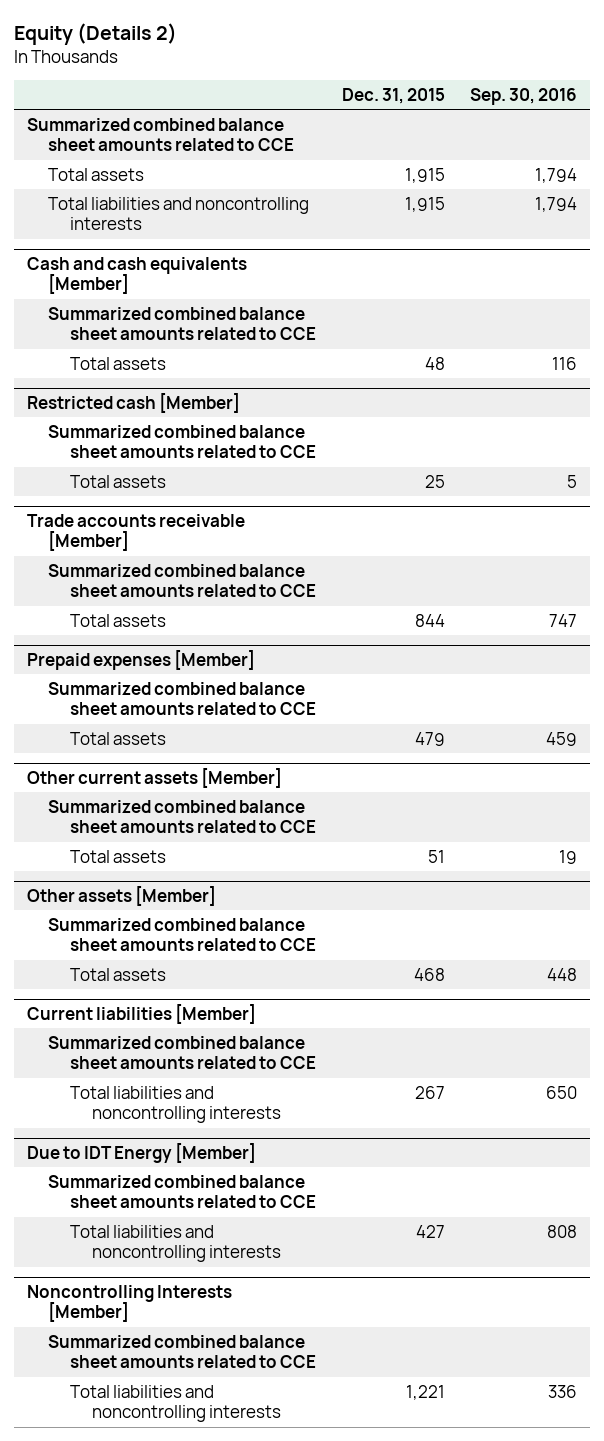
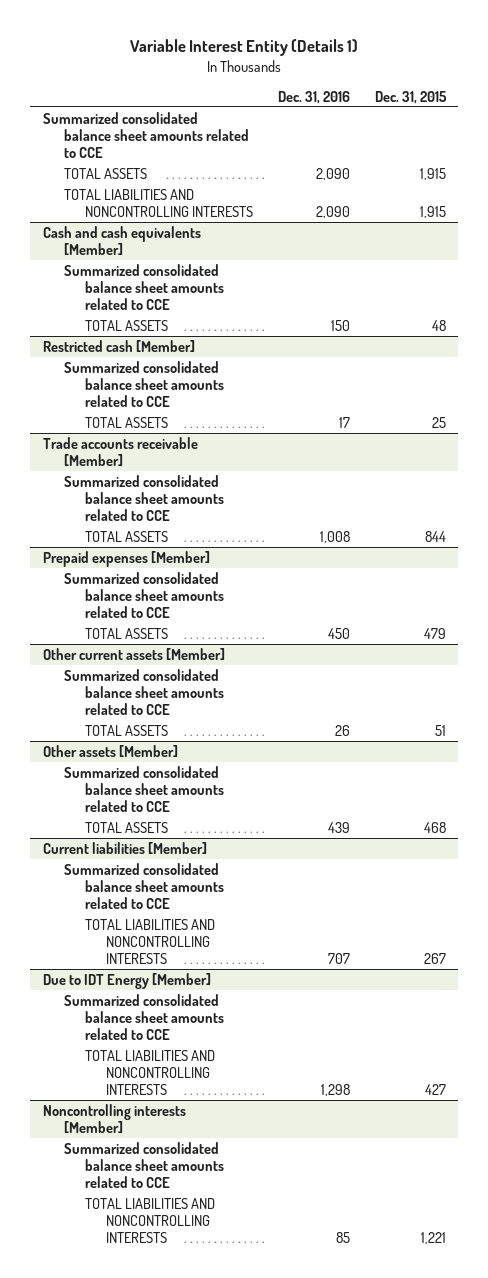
- Equity (Details 2)
+ Variable Interest Entity (Details 1)
- | Dec. 31, 2015 | Sep. 30, 2016
+ | Dec. 31, 2016 | Dec. 31, 2015
- Summarized combined balance sheet amounts related to CCE
- Total assets | 1,915 | 1,794
- Total liabilities and noncontrolling interests | 1,915 | 1,794
+ Summarized consolidated balance sheet amounts related to CCE
+ TOTAL ASSETS | 2,090 | 1,915
+ TOTAL LIABILITIES AND NONCONTROLLING INTERESTS | 2,090 | 1,915
@ Cash and cash equivalents [Member]
- Summarized combined balance sheet amounts related to CCE
- Total assets | 48 | 116
+ Summarized consolidated balance sheet amounts related to CCE
+ TOTAL ASSETS | 150 | 48
@ Restricted cash [Member]
- Summarized combined balance sheet amounts related to CCE
- Total assets | 25 | 5
+ Summarized consolidated balance sheet amounts related to CCE
+ TOTAL ASSETS | 17 | 25
@ Trade accounts receivable [Member]
- Summarized combined balance sheet amounts related to CCE
- Total assets | 844 | 747
+ Summarized consolidated balance sheet amounts related to CCE
+ TOTAL ASSETS | 1,008 | 844
@ Prepaid expenses [Member]
- Summarized combined balance sheet amounts related to CCE
- Total assets | 479 | 459
+ Summarized consolidated balance sheet amounts related to CCE
+ TOTAL ASSETS | 450 | 479
@ Other current assets [Member]
- Summarized combined balance sheet amounts related to CCE
- Total assets | 51 | 19
+ Summarized consolidated balance sheet amounts related to CCE
+ TOTAL ASSETS | 26 | 51
@ Other assets [Member]
- Summarized combined balance sheet amounts related to CCE
- Total assets | 468 | 448
+ Summarized consolidated balance sheet amounts related to CCE
+ TOTAL ASSETS | 439 | 468
@ Current liabilities [Member]
- Summarized combined balance sheet amounts related to CCE
- Total liabilities and noncontrolling interests | 267 | 650
+ Summarized consolidated balance sheet amounts related to CCE
+ TOTAL LIABILITIES AND NONCONTROLLING INTERESTS | 707 | 267
@ Due to IDT Energy [Member]
- Summarized combined balance sheet amounts related to CCE
- Total liabilities and noncontrolling interests | 427 | 808
- Noncontrolling Interests [Member]
- Summarized combined balance sheet amounts related to CCE
- Total liabilities and noncontrolling interests | 1,221 | 336
@ Due to IDT Energy [Member]
+ Summarized consolidated balance sheet amounts related to CCE
+ TOTAL LIABILITIES AND NONCONTROLLING INTERESTS | 1,298 | 427
+ Noncontrolling interests [Member]
+ Summarized consolidated balance sheet amounts related to CCE
+ TOTAL LIABILITIES AND NONCONTROLLING INTERESTS | 85 | 1,221

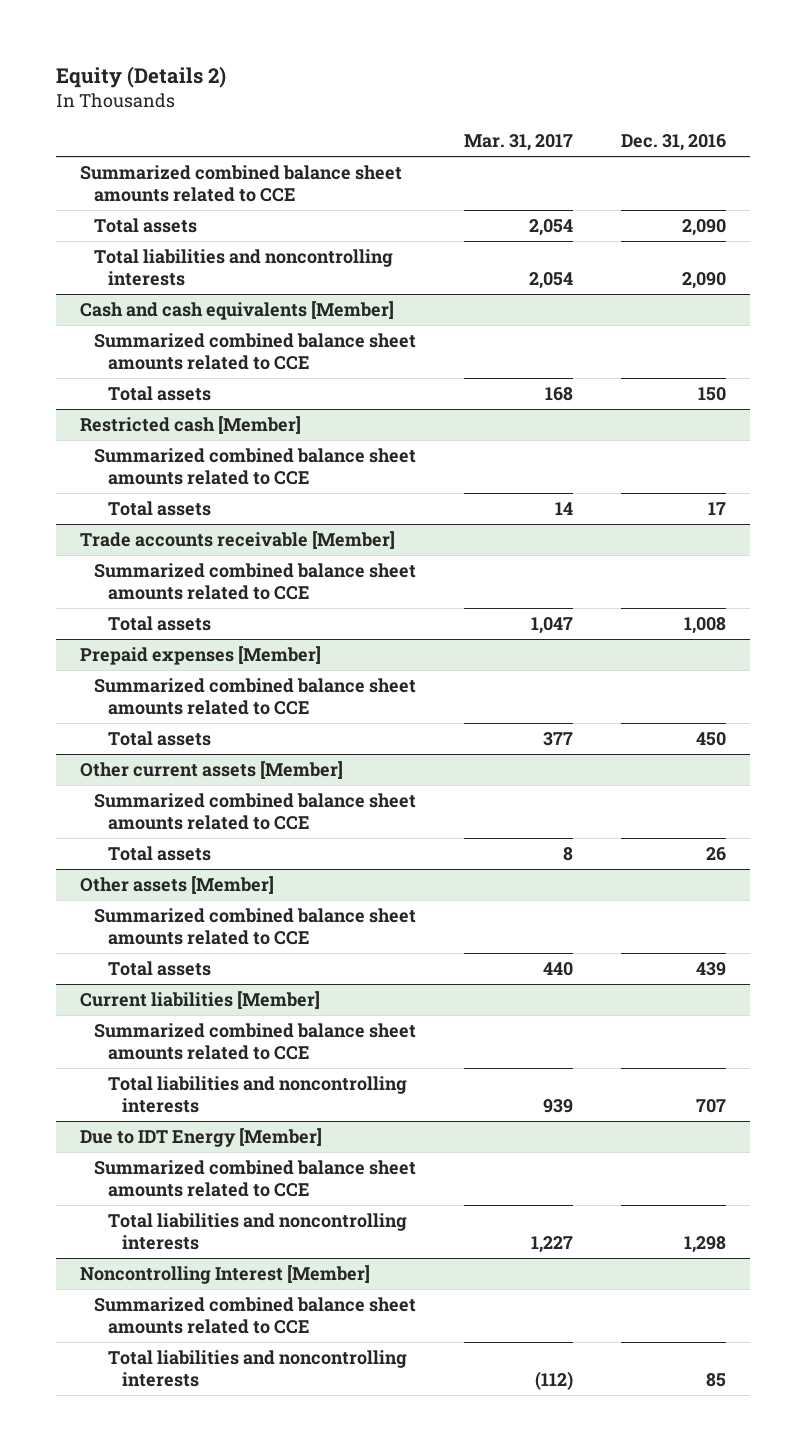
- Variable Interest Entity (Details 1)
+ Equity (Details 2)
- | Dec. 31, 2016 | Dec. 31, 2015
+ | Mar. 31, 2017 | Dec. 31, 2016
- Summarized consolidated balance sheet amounts related to CCE
- TOTAL ASSETS | 2,090 | 1,915
- TOTAL LIABILITIES AND NONCONTROLLING INTERESTS | 2,090 | 1,915
+ Summarized combined balance sheet amounts related to CCE
+ Total assets | 2,054 | 2,090
+ Total liabilities and noncontrolling interests | 2,054 | 2,090
@ Cash and cash equivalents [Member]
- Summarized consolidated balance sheet amounts related to CCE
- TOTAL ASSETS | 150 | 48
+ Summarized combined balance sheet amounts related to CCE
+ Total assets | 168 | 150
@ Restricted cash [Member]
- Summarized consolidated balance sheet amounts related to CCE
- TOTAL ASSETS | 17 | 25
+ Summarized combined balance sheet amounts related to CCE
+ Total assets | 14 | 17
@ Trade accounts receivable [Member]
- Summarized consolidated balance sheet amounts related to CCE
- TOTAL ASSETS | 1,008 | 844
+ Summarized combined balance sheet amounts related to CCE
+ Total assets | 1,047 | 1,008
@ Prepaid expenses [Member]
- Summarized consolidated balance sheet amounts related to CCE
- TOTAL ASSETS | 450 | 479
+ Summarized combined balance sheet amounts related to CCE
+ Total assets | 377 | 450
@ Other current assets [Member]
- Summarized consolidated balance sheet amounts related to CCE
- TOTAL ASSETS | 26 | 51
+ Summarized combined balance sheet amounts related to CCE
+ Total assets | 8 | 26
@ Other assets [Member]
- Summarized consolidated balance sheet amounts related to CCE
- TOTAL ASSETS | 439 | 468
+ Summarized combined balance sheet amounts related to CCE
+ Total assets | 440 | 439
@ Current liabilities [Member]
- Summarized consolidated balance sheet amounts related to CCE
- TOTAL LIABILITIES AND NONCONTROLLING INTERESTS | 707 | 267
+ Summarized combined balance sheet amounts related to CCE
+ Total liabilities and noncontrolling interests | 939 | 707
@ Due to IDT Energy [Member]
- Summarized consolidated balance sheet amounts related to CCE
- TOTAL LIABILITIES AND NONCONTROLLING INTERESTS | 1,298 | 427
- Noncontrolling interests [Member]
- Summarized consolidated balance sheet amounts related to CCE
- TOTAL LIABILITIES AND NONCONTROLLING INTERESTS | 85 | 1,221
@ Due to IDT Energy [Member]
+ Summarized combined balance sheet amounts related to CCE
+ Total liabilities and noncontrolling interests | 1,227 | 1,298
+ Noncontrolling Interest [Member]
+ Summarized combined balance sheet amounts related to CCE
+ Total liabilities and noncontrolling interests | (112) | 85

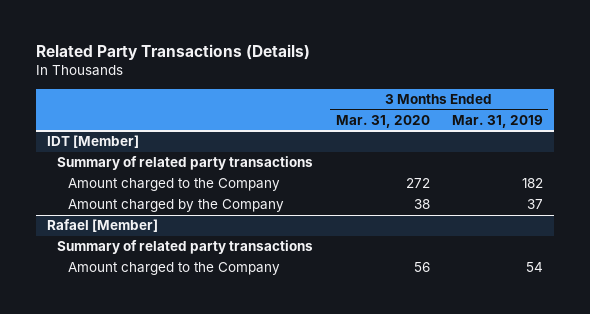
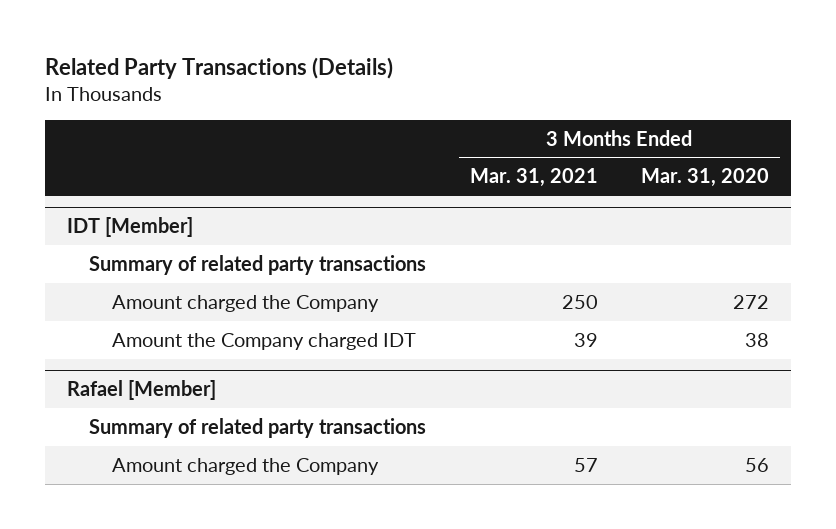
- | 3 Months Ended Mar. 31, 2020 | 3 Months Ended Mar. 31, 2019
+ | 3 Months Ended Mar. 31, 2021 | 3 Months Ended Mar. 31, 2020
@ IDT [Member]
- Amount charged to the Company | 272 | 182
- Amount charged by the Company | 38 | 37
+ Amount charged the Company | 250 | 272
+ Amount the Company charged IDT | 39 | 38
@ Rafael [Member]
- Amount charged to the Company | 56 | 54
+ Amount charged the Company | 57 | 56

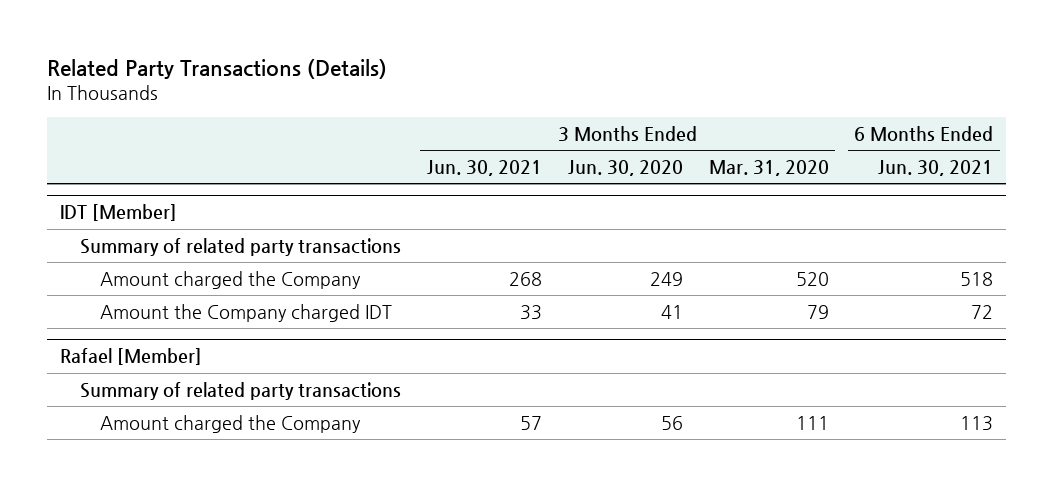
- | 3 Months Ended Mar. 31, 2021 | 3 Months Ended Mar. 31, 2020
+ | 3 Months Ended Jun. 30, 2021 | 3 Months Ended Jun. 30, 2020 | 3 Months Ended Mar. 31, 2020 | 6 Months Ended Jun. 30, 2021
@ IDT [Member]
- Amount charged the Company | 250 | 272
- Amount the Company charged IDT | 39 | 38
+ Amount charged the Company | 268 | 249 | 520 | 518
+ Amount the Company charged IDT | 33 | 41 | 79 | 72
@ Rafael [Member]
- Amount charged the Company | 57 | 56
+ Amount charged the Company | 57 | 56 | 111 | 113

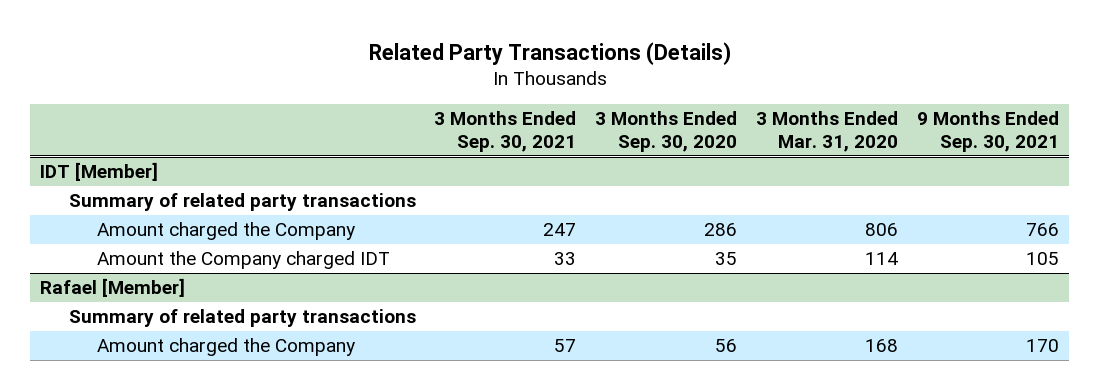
- | 3 Months Ended Jun. 30, 2021 | 3 Months Ended Jun. 30, 2020 | 3 Months Ended Mar. 31, 2020 | 6 Months Ended Jun. 30, 2021
+ | 3 Months Ended Sep. 30, 2021 | 3 Months Ended Sep. 30, 2020 | 3 Months Ended Mar. 31, 2020 | 9 Months Ended Sep. 30, 2021
@ IDT [Member]
- Amount charged the Company | 268 | 249 | 520 | 518
- Amount the Company charged IDT | 33 | 41 | 79 | 72
+ Amount charged the Company | 247 | 286 | 806 | 766
+ Amount the Company charged IDT | 33 | 35 | 114 | 105
@ Rafael [Member]
- Amount charged the Company | 57 | 56 | 111 | 113
+ Amount charged the Company | 57 | 56 | 168 | 170

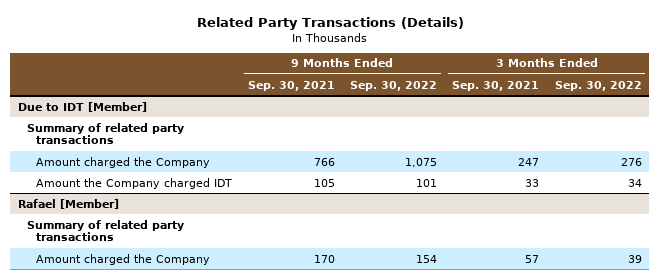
- | 3 Months Ended Sep. 30, 2021 | 3 Months Ended Sep. 30, 2020 | 3 Months Ended Mar. 31, 2020 | 9 Months Ended Sep. 30, 2021
+ | 9 Months Ended Sep. 30, 2021 | 9 Months Ended Sep. 30, 2022 | 3 Months Ended Sep. 30, 2021 | 3 Months Ended Sep. 30, 2022
- IDT [Member]
+ Due to IDT [Member]

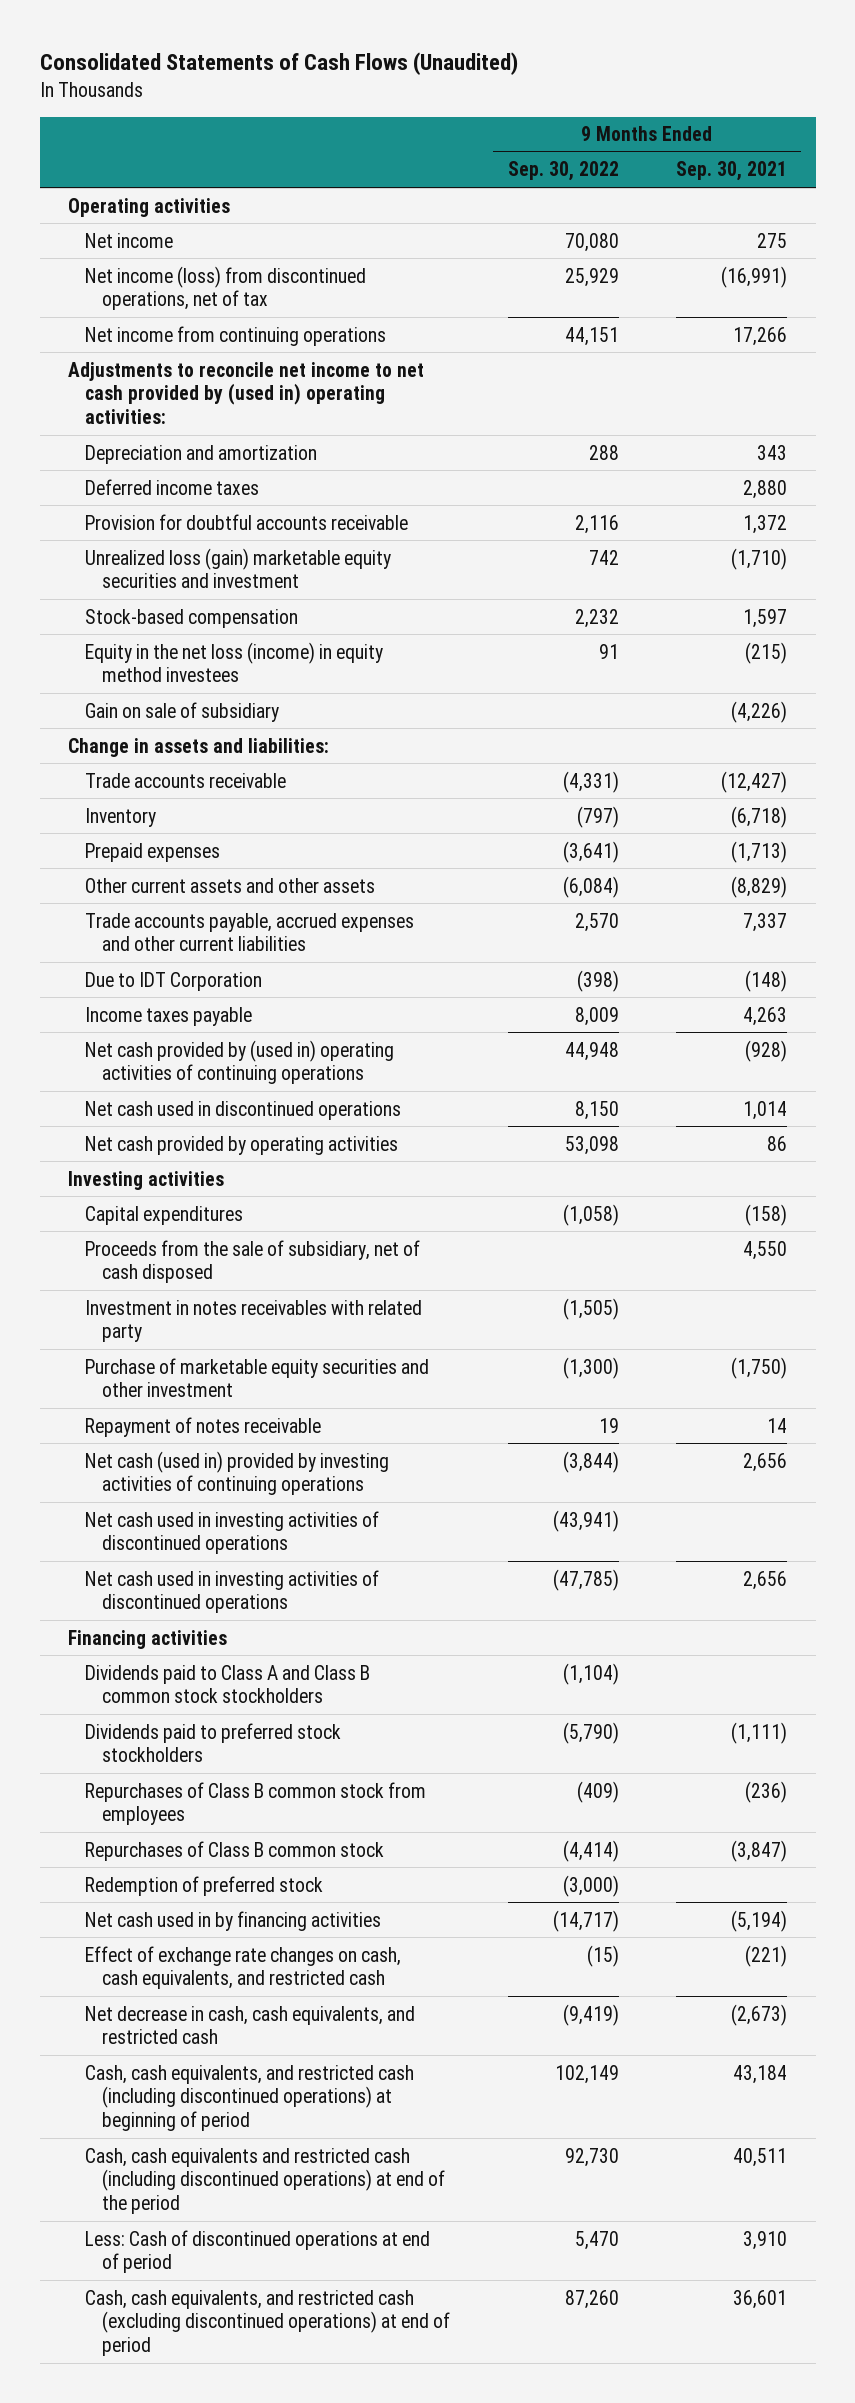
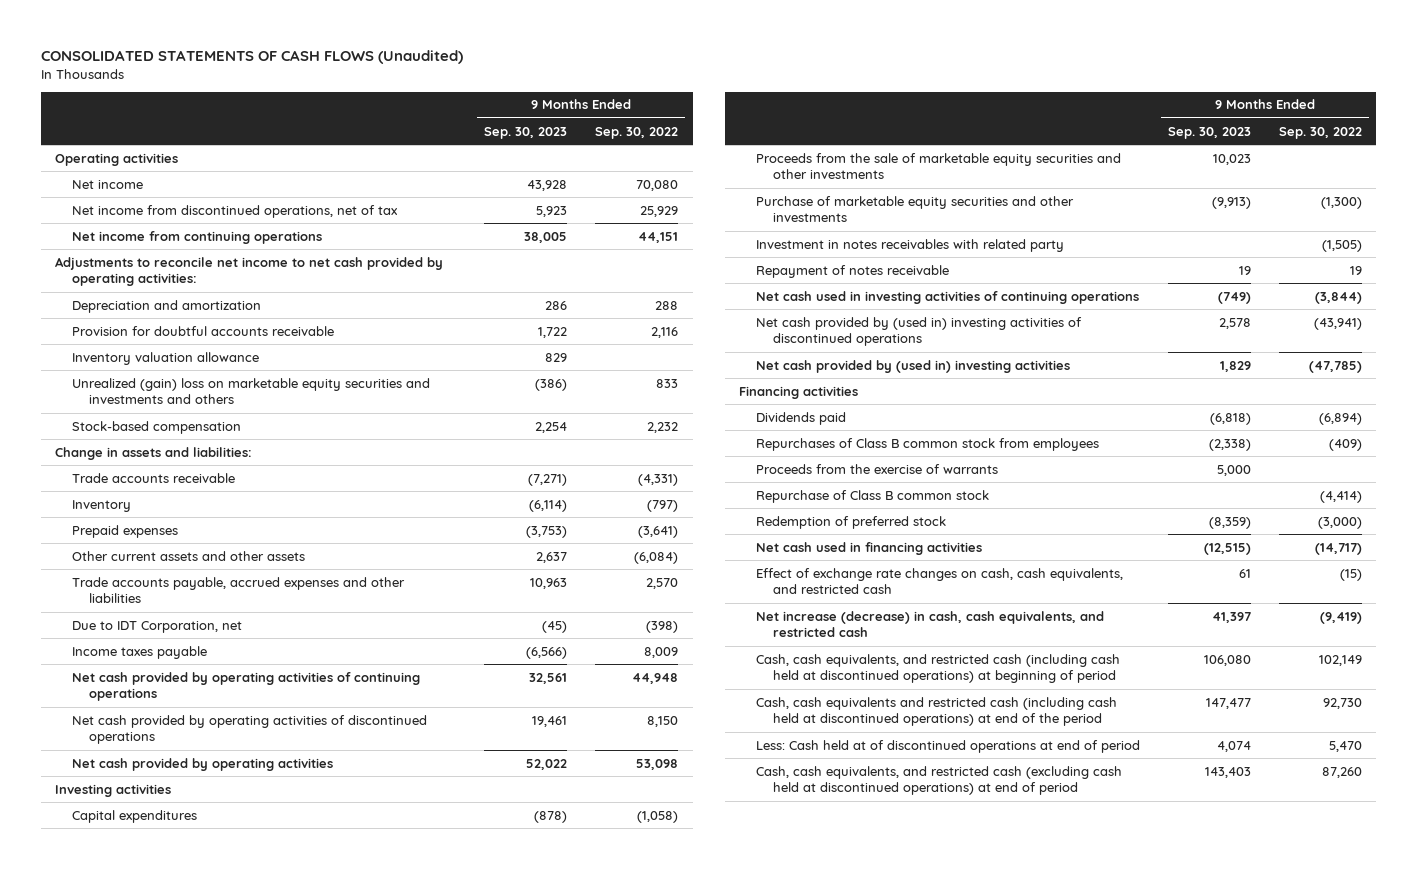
- Consolidated Statements of Cash Flows (Unaudited)
+ CONSOLIDATED STATEMENTS OF CASH FLOWS (Unaudited)
- | 9 Months Ended Sep. 30, 2022 | 9 Months Ended Sep. 30, 2021
+ | 9 Months Ended Sep. 30, 2023 | 9 Months Ended Sep. 30, 2022
- Net income (loss) from discontinued operations, net of tax | 25,929 | (16,991)
+ Net income from discontinued operations, net of tax | 5,923 | 25,929
- Adjustments to reconcile net income to net cash provided by (used in) operating activities:
+ Adjustments to reconcile net income to net cash provided by operating activities:
- Deferred income taxes | | 2,880
- Unrealized loss (gain) marketable equity securities and investment | 742 | (1,710)
+ Inventory valuation allowance | 829 |
+ Unrealized (gain) loss on marketable equity securities and investments and others | (386) | 833
- Equity in the net loss (income) in equity method investees | 91 | (215)
- Gain on sale of subsidiary | | (4,226)
- Trade accounts payable, accrued expenses and other current liabilities | 2,570 | 7,337
- Due to IDT Corporation | (398) | (148)
+ Trade accounts payable, accrued expenses and other liabilities | 10,963 | 2,570
+ Due to IDT Corporation, net | (45) | (398)
- Net cash provided by (used in) operating activities of continuing operations | 44,948 | (928)
- Net cash used in discontinued operations | 8,150 | 1,014
+ Net cash provided by operating activities of continuing operations | 32,561 | 44,948
+ Net cash provided by operating activities of discontinued operations | 19,461 | 8,150
- Proceeds from the sale of subsidiary, net of cash disposed | | 4,550
+ Proceeds from the sale of marketable equity securities and other investments | 10,023 |
+ Purchase of marketable equity securities and other investments | (9,913) | (1,300)
- Purchase of marketable equity securities and other investment | (1,300) | (1,750)
- Net cash (used in) provided by investing activities of continuing operations | (3,844) | 2,656
- Net cash used in investing activities of discontinued operations | (43,941) |
- Net cash used in investing activities of discontinued operations | (47,785) | 2,656
+ Net cash used in investing activities of continuing operations | (749) | (3,844)
+ Net cash provided by (used in) investing activities of discontinued operations | 2,578 | (43,941)
+ Net cash provided by (used in) investing activities | 1,829 | (47,785)
- Dividends paid to Class A and Class B common stock stockholders | (1,104) |
- Dividends paid to preferred stock stockholders | (5,790) | (1,111)
+ Dividends paid | (6,818) | (6,894)
- Repurchases of Class B common stock | (4,414) | (3,847)
+ Proceeds from the exercise of warrants | 5,000 |
+ Repurchase of Class B common stock | | (4,414)
- Net cash used in by financing activities | (14,717) | (5,194)
+ Net cash used in financing activities | (12,515) | (14,717)
- Net decrease in cash, cash equivalents, and restricted cash | (9,419) | (2,673)
- Cash, cash equivalents, and restricted cash (including discontinued operations) at beginning of period | 102,149 | 43,184
- Cash, cash equivalents and restricted cash (including discontinued operations) at end of the period | 92,730 | 40,511
- Less: Cash of discontinued operations at end of period | 5,470 | 3,910
- Cash, cash equivalents, and restricted cash (excluding discontinued operations) at end of period | 87,260 | 36,601
+ Net increase (decrease) in cash, cash equivalents, and restricted cash | 41,397 | (9,419)
+ Cash, cash equivalents, and restricted cash (including cash held at discontinued operations) at beginning of period | 106,080 | 102,149
+ Cash, cash equivalents and restricted cash (including cash held at discontinued operations) at end of the period | 147,477 | 92,730
+ Less: Cash held at of discontinued operations at end of period | 4,074 | 5,470
+ Cash, cash equivalents, and restricted cash (excluding cash held at discontinued operations) at end of period | 143,403 | 87,260

